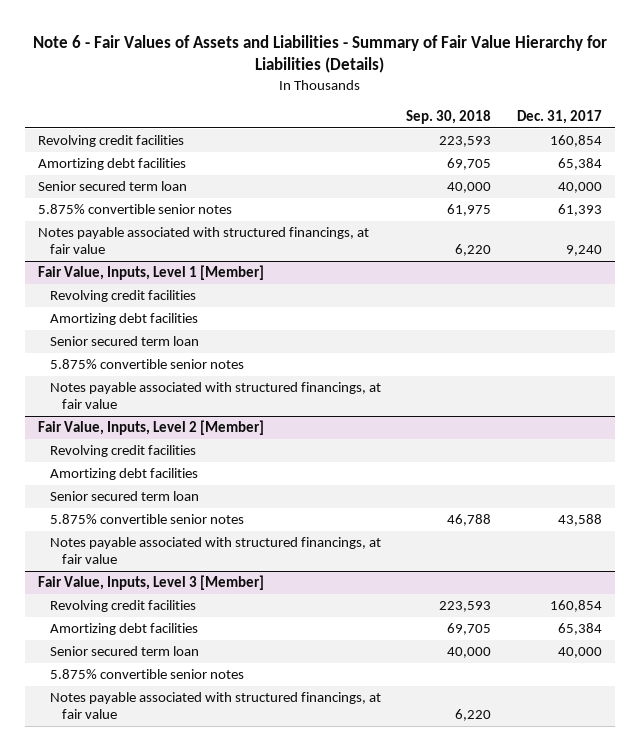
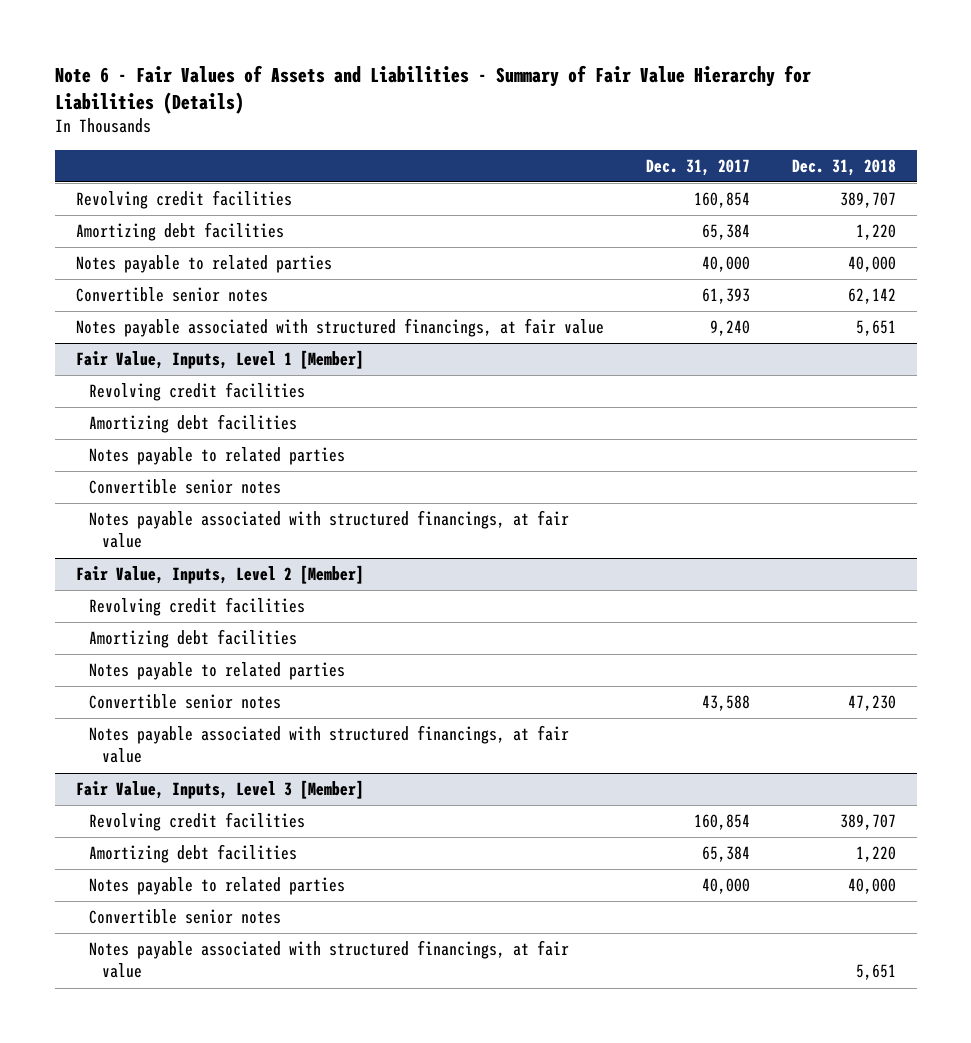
- | Sep. 30, 2018 | Dec. 31, 2017
+ | Dec. 31, 2017 | Dec. 31, 2018
- Senior secured term loan | 40,000 | 40,000
- 5.875% convertible senior notes | 61,975 | 61,393
+ Notes payable to related parties | 40,000 | 40,000
+ Convertible senior notes | 61,393 | 62,142
@ Fair Value, Inputs, Level 1 [Member]
- Senior secured term loan
- 5.875% convertible senior notes
+ Notes payable to related parties
+ Convertible senior notes
@ Fair Value, Inputs, Level 2 [Member]
- Senior secured term loan
- 5.875% convertible senior notes | 46,788 | 43,588
+ Notes payable to related parties
+ Convertible senior notes | 43,588 | 47,230
@ Fair Value, Inputs, Level 3 [Member]
- Senior secured term loan | 40,000 | 40,000
- 5.875% convertible senior notes
+ Notes payable to related parties | 40,000 | 40,000
+ Convertible senior notes

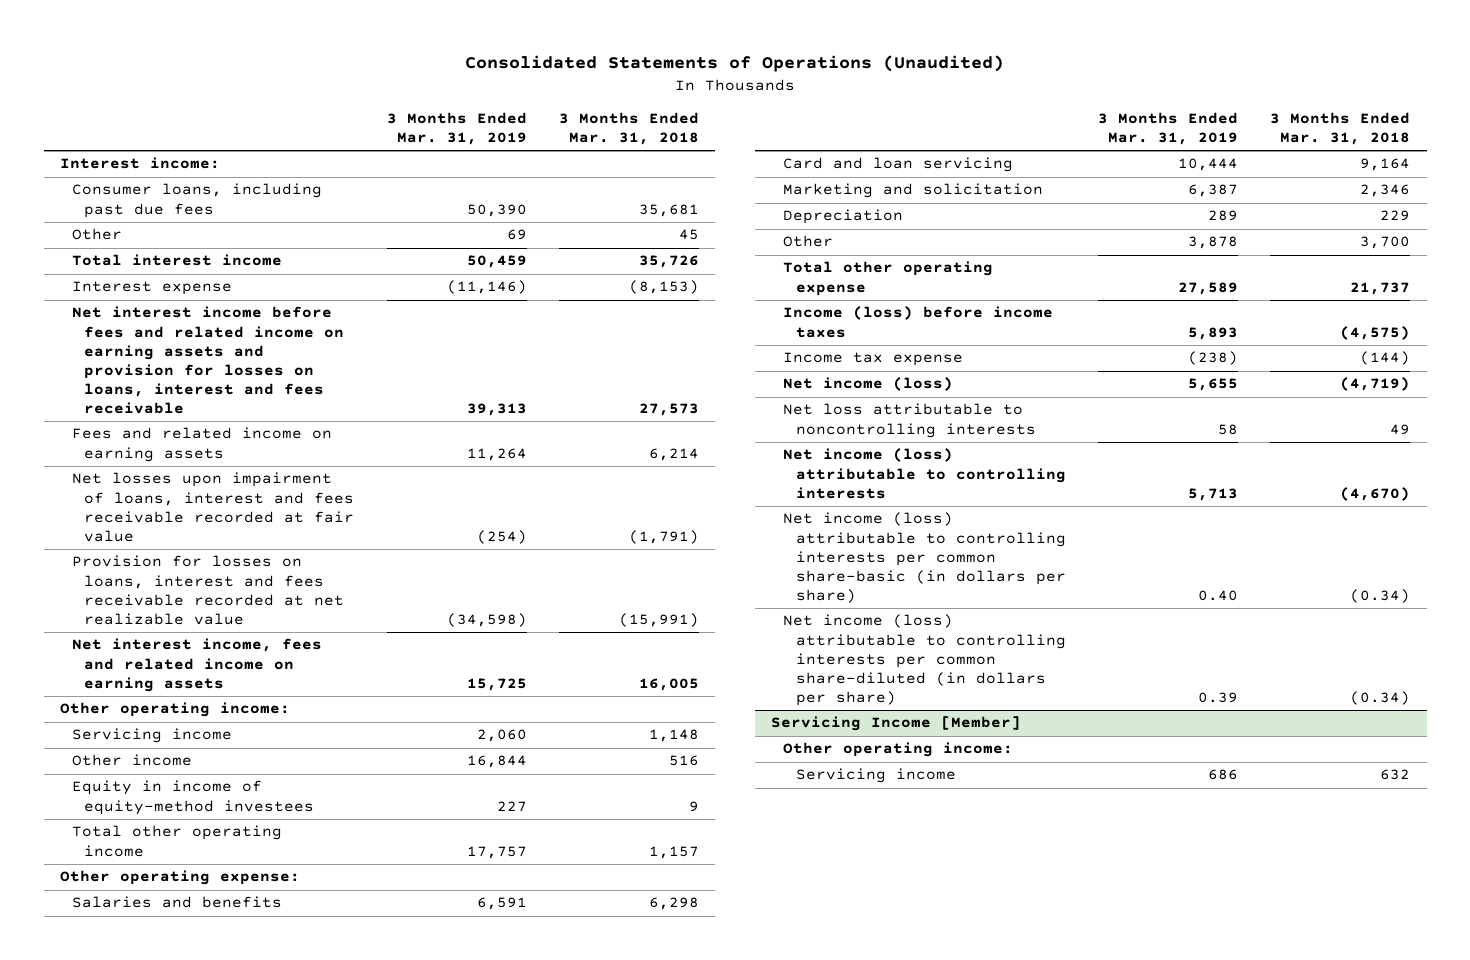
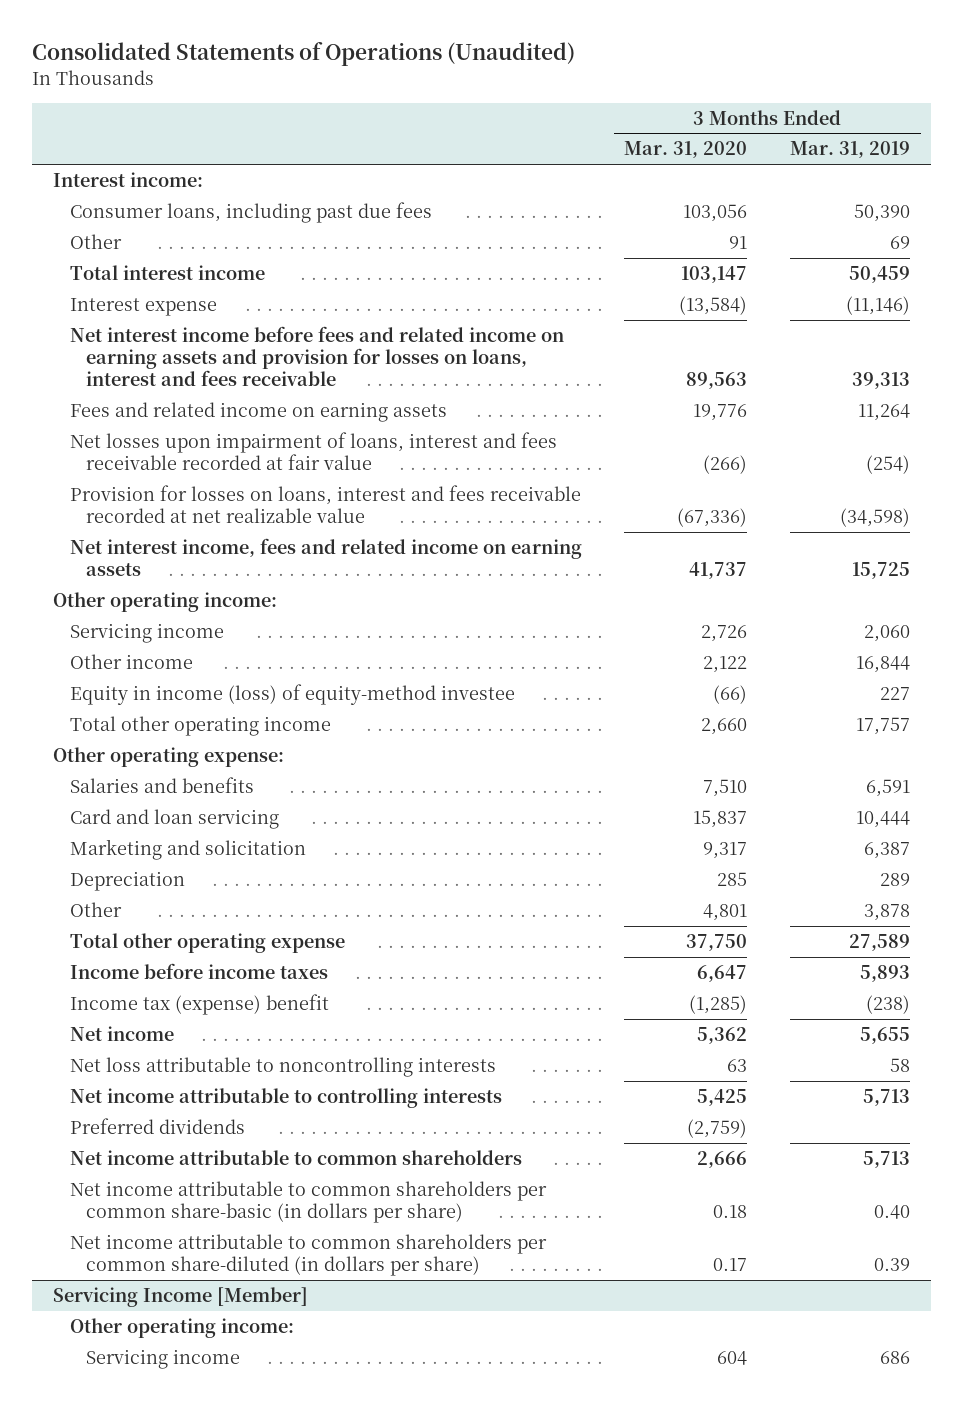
- | 3 Months Ended Mar. 31, 2019 | 3 Months Ended Mar. 31, 2018
+ | 3 Months Ended Mar. 31, 2020 | 3 Months Ended Mar. 31, 2019
- Equity in income of equity-method investees | 227 | 9
+ Equity in income (loss) of equity-method investee | (66) | 227
- Income (loss) before income taxes | 5,893 | (4,575)
- Income tax expense | (238) | (144)
- Net income (loss) | 5,655 | (4,719)
+ Income before income taxes | 6,647 | 5,893
+ Income tax (expense) benefit | (1,285) | (238)
+ Net income | 5,362 | 5,655
- Net income (loss) attributable to controlling interests | 5,713 | (4,670)
- Net income (loss) attributable to controlling interests per common share-basic (in dollars per share) | 0.40 | (0.34)
- Net income (loss) attributable to controlling interests per common share-diluted (in dollars per share) | 0.39 | (0.34)
+ Net income attributable to controlling interests | 5,425 | 5,713
+ Preferred dividends | (2,759) |
+ Net income attributable to common shareholders | 2,666 | 5,713
+ Net income attributable to common shareholders per common share-basic (in dollars per share) | 0.18 | 0.40
+ Net income attributable to common shareholders per common share-diluted (in dollars per share) | 0.17 | 0.39

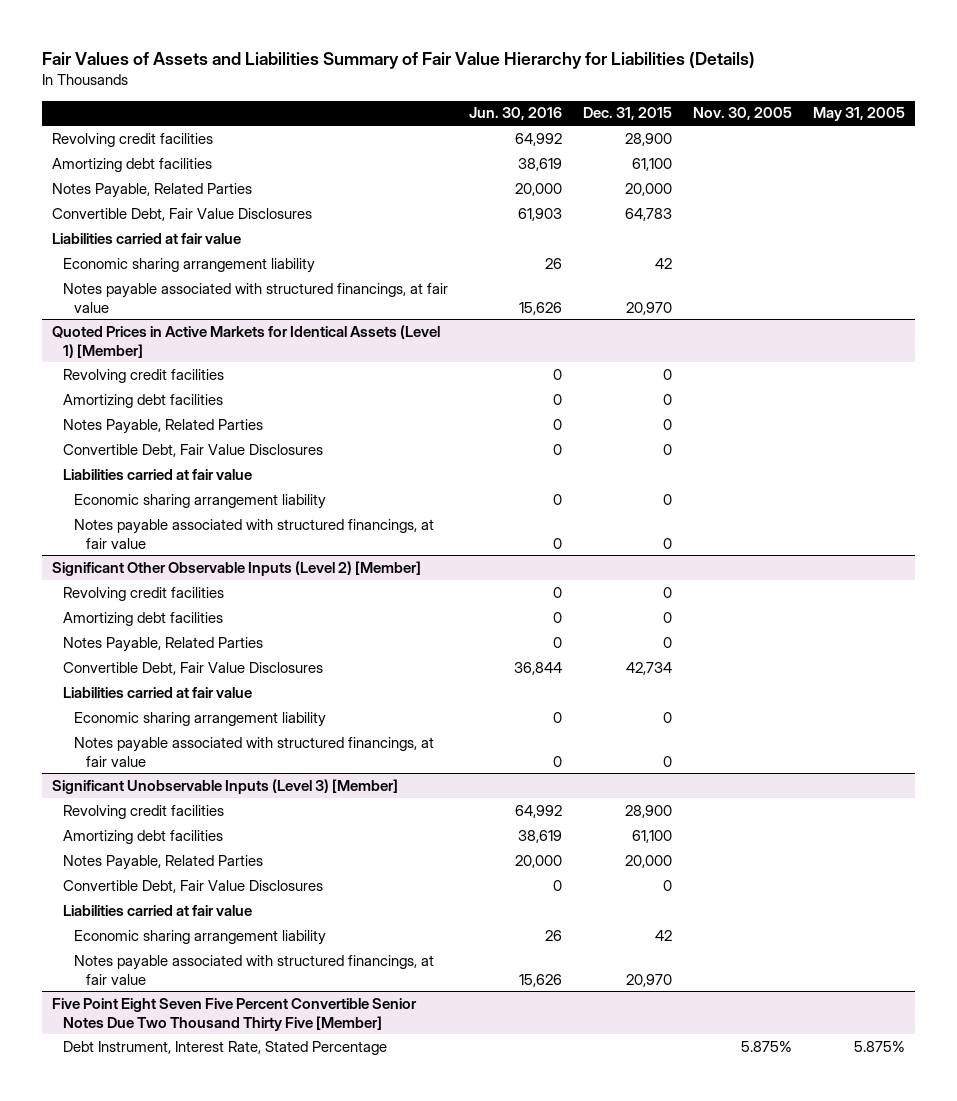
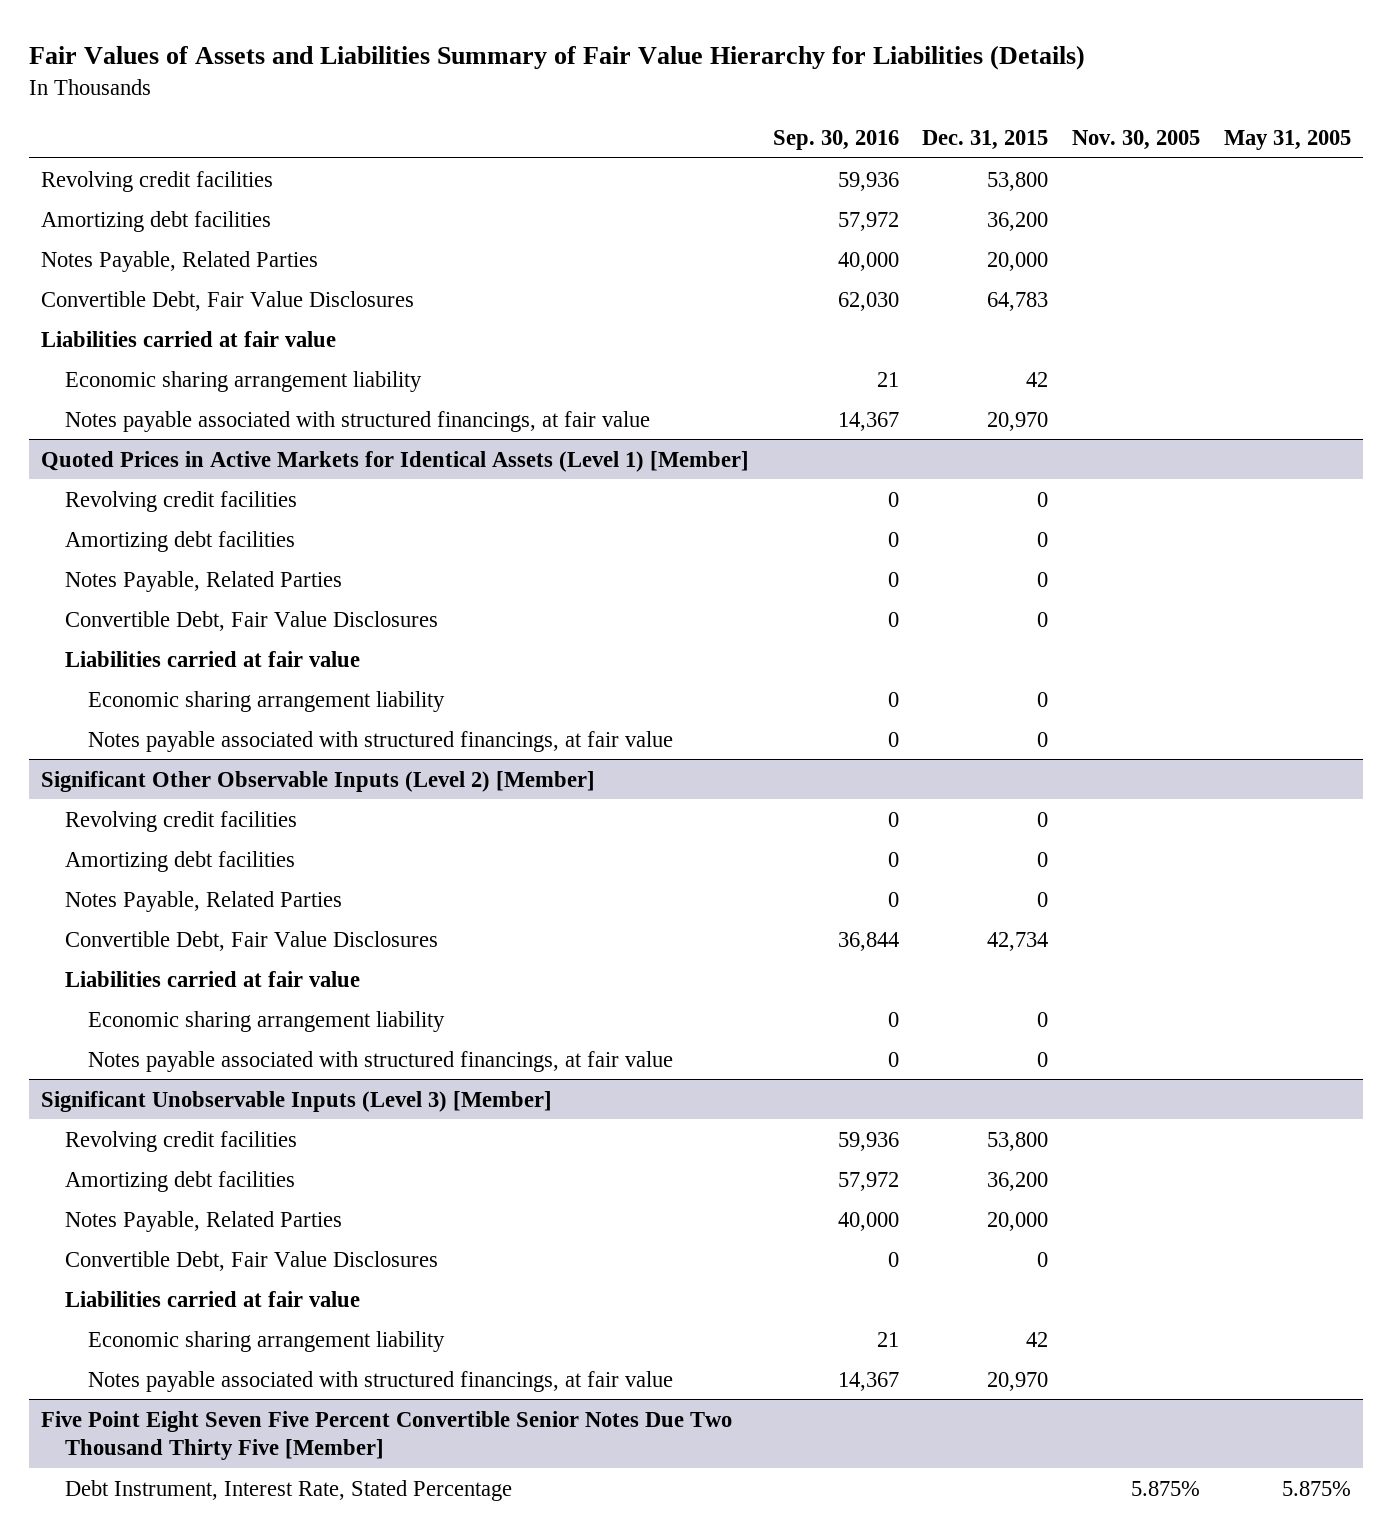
- | Jun. 30, 2016 | Dec. 31, 2015 | Nov. 30, 2005 | May 31, 2005
+ | Sep. 30, 2016 | Dec. 31, 2015 | Nov. 30, 2005 | May 31, 2005
- Revolving credit facilities | 64,992 | 28,900 | |
- Amortizing debt facilities | 38,619 | 61,100 | |
+ Revolving credit facilities | 59,936 | 53,800 | |
+ Amortizing debt facilities | 57,972 | 36,200 | |
@ Significant Unobservable Inputs (Level 3) [Member]
- Revolving credit facilities | 64,992 | 28,900 | |
- Amortizing debt facilities | 38,619 | 61,100 | |
+ Revolving credit facilities | 59,936 | 53,800 | |
+ Amortizing debt facilities | 57,972 | 36,200 | |

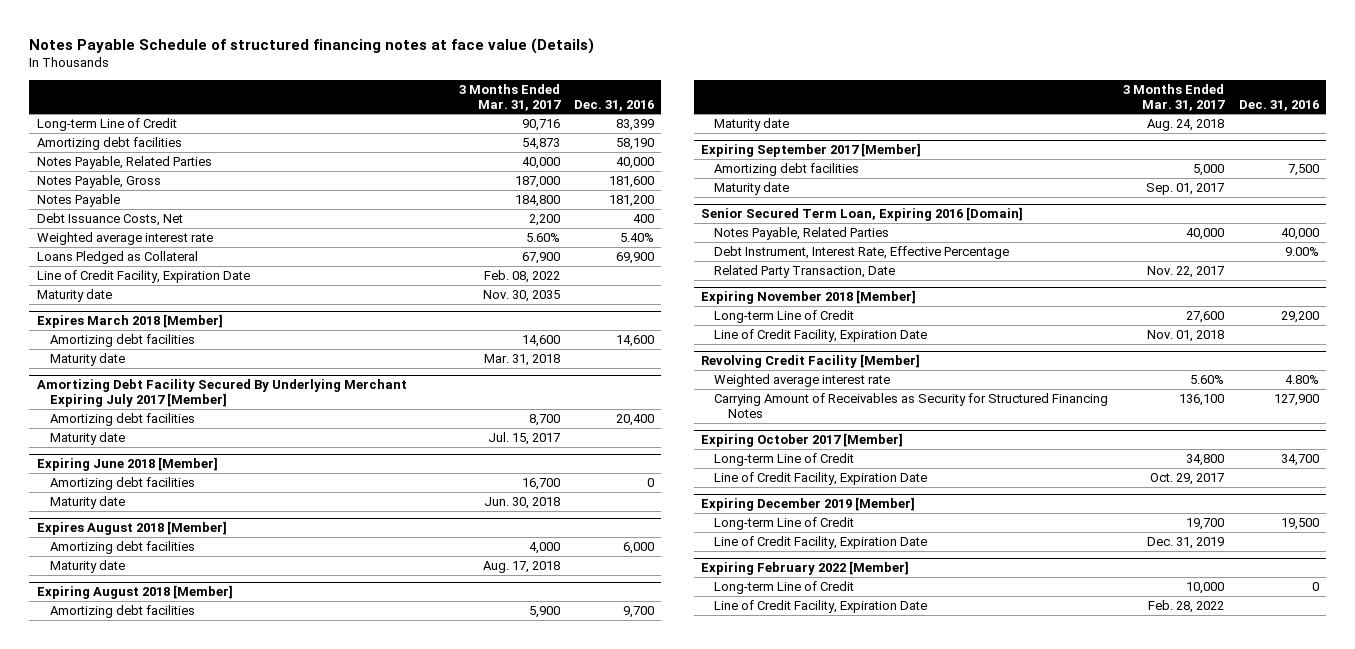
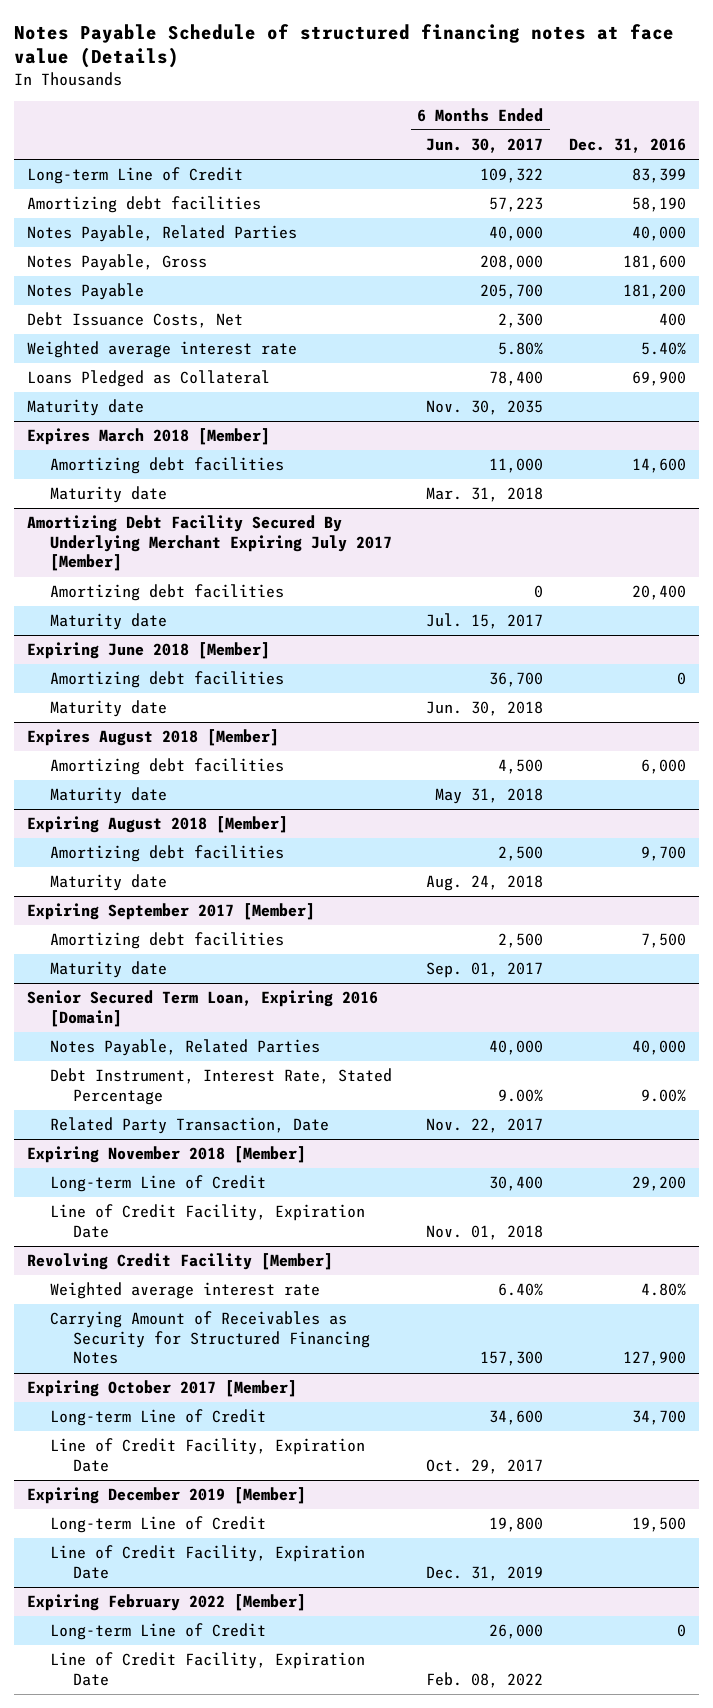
- | 3 Months Ended Mar. 31, 2017 | Dec. 31, 2016
+ | 6 Months Ended Jun. 30, 2017 | Dec. 31, 2016
- Line of Credit Facility, Expiration Date | Feb. 08, 2022 |
@ Senior Secured Term Loan, Expiring 2016 [Domain]
- Debt Instrument, Interest Rate, Effective Percentage | | 9.00%
+ Debt Instrument, Interest Rate, Stated Percentage | 9.00% | 9.00%

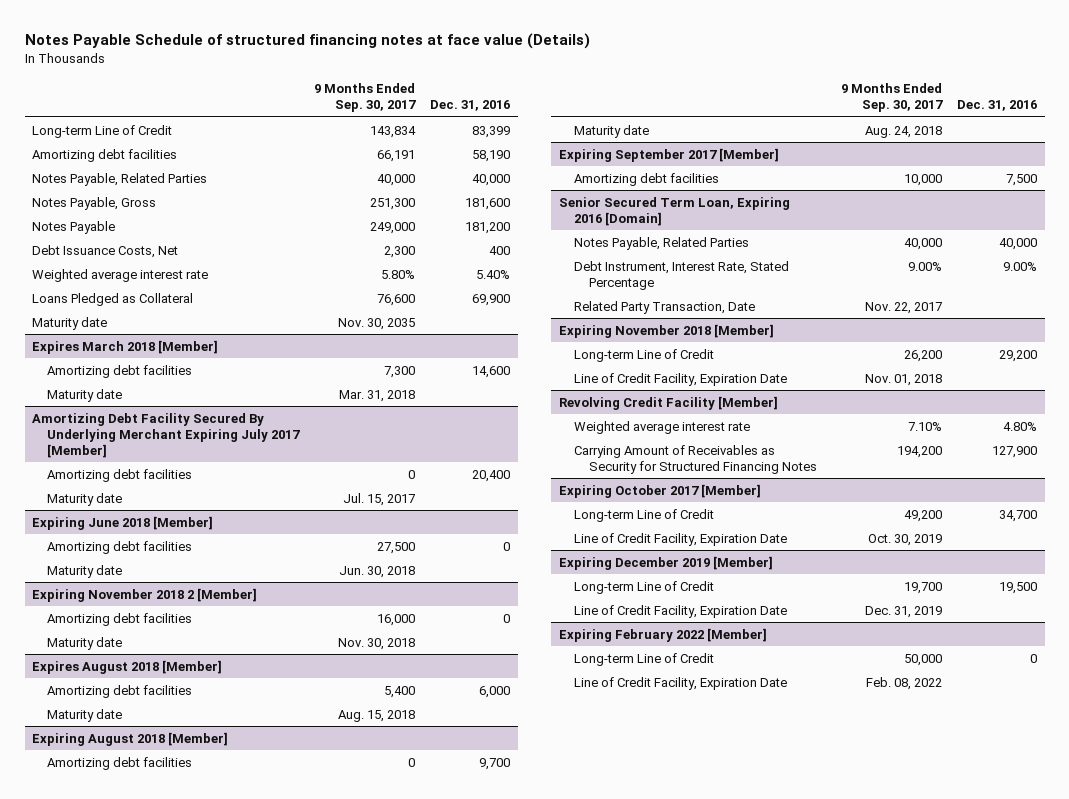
- | 6 Months Ended Jun. 30, 2017 | Dec. 31, 2016
+ | 9 Months Ended Sep. 30, 2017 | Dec. 31, 2016
+ Expiring November 2018 2 [Member]
+ Amortizing debt facilities | 16,000 | 0
+ Maturity date | Nov. 30, 2018 |
@ Expiring September 2017 [Member]
- Maturity date | Sep. 01, 2017 |

